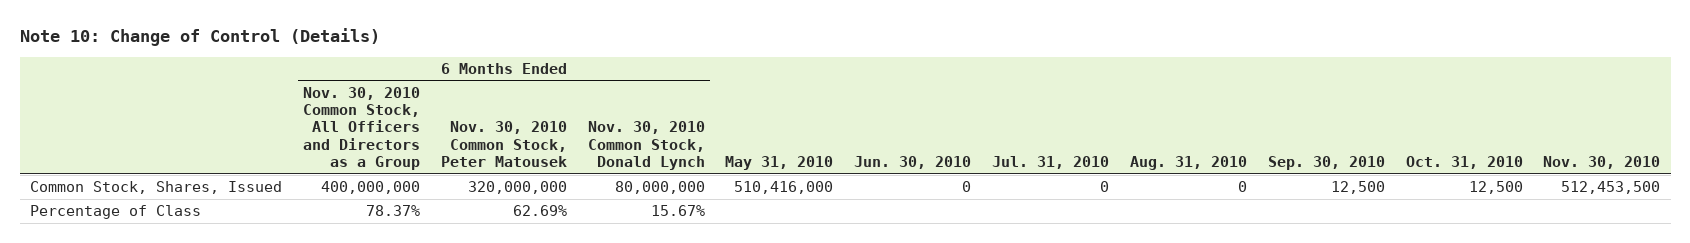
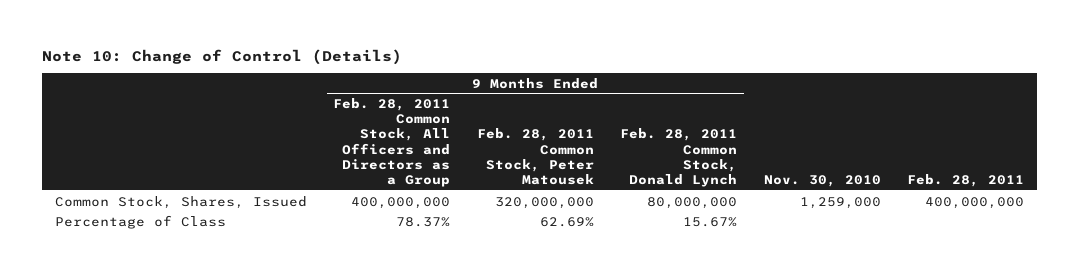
- | 6 Months Ended Nov. 30, 2010 Common Stock, All Officers and Directors as a Group | 6 Months Ended Nov. 30, 2010 Common Stock, Peter Matousek | 6 Months Ended Nov. 30, 2010 Common Stock, Donald Lynch | May 31, 2010 | Jun. 30, 2010 | Jul. 31, 2010 | Aug. 31, 2010 | Sep. 30, 2010 | Oct. 31, 2010 | Nov. 30, 2010
+ | 9 Months Ended Feb. 28, 2011 Common Stock, All Officers and Directors as a Group | 9 Months Ended Feb. 28, 2011 Common Stock, Peter Matousek | 9 Months Ended Feb. 28, 2011 Common Stock, Donald Lynch | Nov. 30, 2010 | Feb. 28, 2011
- Common Stock, Shares, Issued | 400,000,000 | 320,000,000 | 80,000,000 | 510,416,000 | 0 | 0 | 0 | 12,500 | 12,500 | 512,453,500
+ Common Stock, Shares, Issued | 400,000,000 | 320,000,000 | 80,000,000 | 1,259,000 | 400,000,000

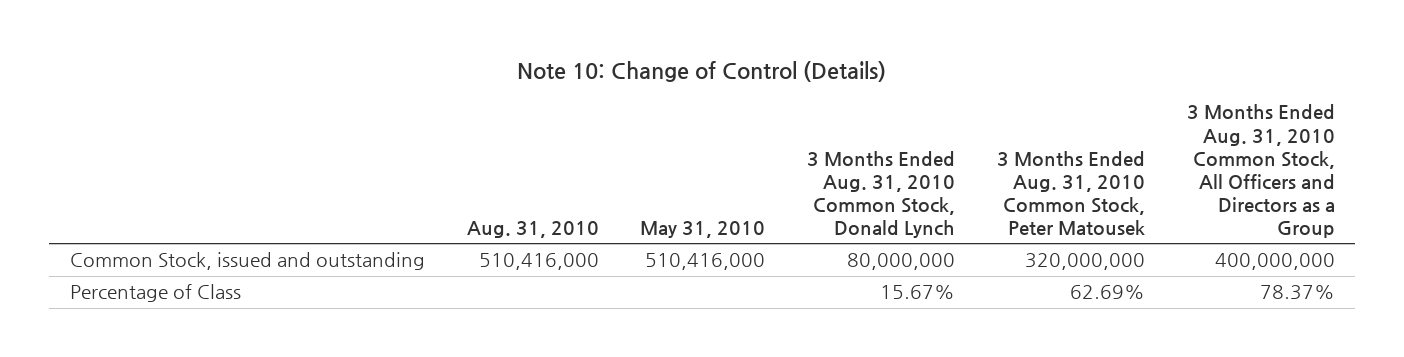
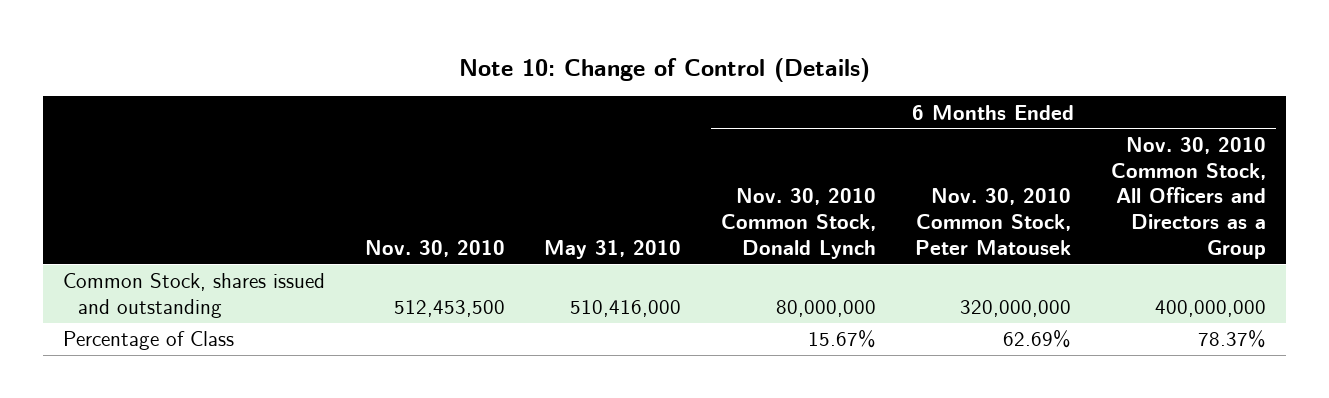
- | Aug. 31, 2010 | May 31, 2010 | 3 Months Ended Aug. 31, 2010 Common Stock, Donald Lynch | 3 Months Ended Aug. 31, 2010 Common Stock, Peter Matousek | 3 Months Ended Aug. 31, 2010 Common Stock, All Officers and Directors as a Group
+ | Nov. 30, 2010 | May 31, 2010 | 6 Months Ended Nov. 30, 2010 Common Stock, Donald Lynch | 6 Months Ended Nov. 30, 2010 Common Stock, Peter Matousek | 6 Months Ended Nov. 30, 2010 Common Stock, All Officers and Directors as a Group
- Common Stock, issued and outstanding | 510,416,000 | 510,416,000 | 80,000,000 | 320,000,000 | 400,000,000
+ Common Stock, shares issued and outstanding | 512,453,500 | 510,416,000 | 80,000,000 | 320,000,000 | 400,000,000

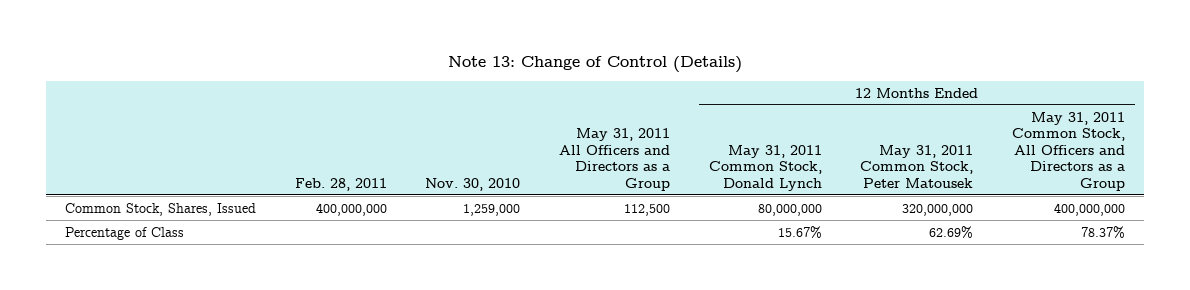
- Note 10: Change of Control (Details)
+ Note 13: Change of Control (Details)
- | Nov. 30, 2010 | May 31, 2010 | 6 Months Ended Nov. 30, 2010 Common Stock, Donald Lynch | 6 Months Ended Nov. 30, 2010 Common Stock, Peter Matousek | 6 Months Ended Nov. 30, 2010 Common Stock, All Officers and Directors as a Group
+ | Feb. 28, 2011 | Nov. 30, 2010 | May 31, 2011 All Officers and Directors as a Group | 12 Months Ended May 31, 2011 Common Stock, Donald Lynch | 12 Months Ended May 31, 2011 Common Stock, Peter Matousek | 12 Months Ended May 31, 2011 Common Stock, All Officers and Directors as a Group
- Common Stock, shares issued and outstanding | 512,453,500 | 510,416,000 | 80,000,000 | 320,000,000 | 400,000,000
+ Common Stock, Shares, Issued | 400,000,000 | 1,259,000 | 112,500 | 80,000,000 | 320,000,000 | 400,000,000

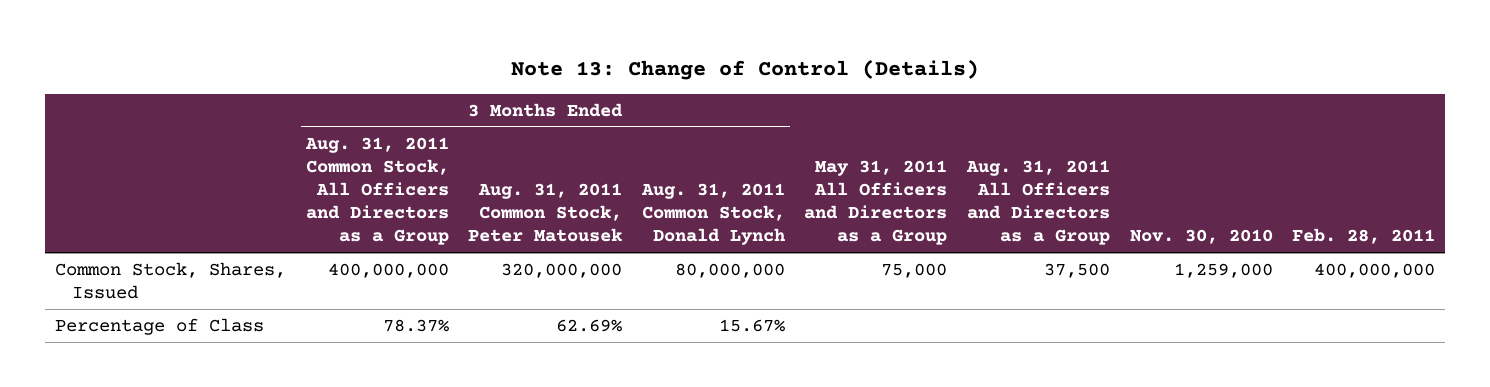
- | Feb. 28, 2011 | Nov. 30, 2010 | May 31, 2011 All Officers and Directors as a Group | 12 Months Ended May 31, 2011 Common Stock, Donald Lynch | 12 Months Ended May 31, 2011 Common Stock, Peter Matousek | 12 Months Ended May 31, 2011 Common Stock, All Officers and Directors as a Group
+ | 3 Months Ended Aug. 31, 2011 Common Stock, All Officers and Directors as a Group | 3 Months Ended Aug. 31, 2011 Common Stock, Peter Matousek | 3 Months Ended Aug. 31, 2011 Common Stock, Donald Lynch | May 31, 2011 All Officers and Directors as a Group | Aug. 31, 2011 All Officers and Directors as a Group | Nov. 30, 2010 | Feb. 28, 2011
- Common Stock, Shares, Issued | 400,000,000 | 1,259,000 | 112,500 | 80,000,000 | 320,000,000 | 400,000,000
+ Common Stock, Shares, Issued | 400,000,000 | 320,000,000 | 80,000,000 | 75,000 | 37,500 | 1,259,000 | 400,000,000

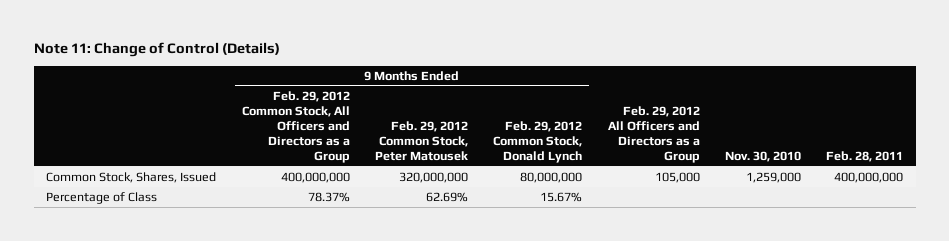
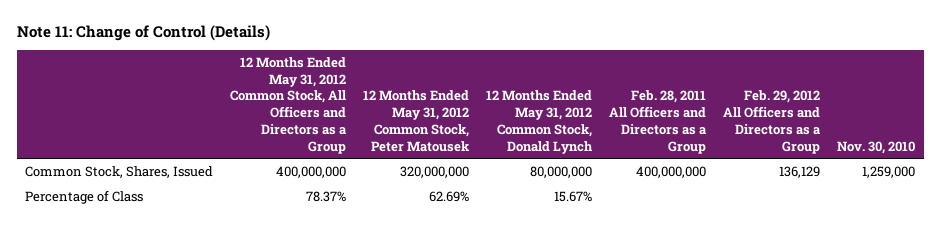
- | 9 Months Ended Feb. 29, 2012 Common Stock, All Officers and Directors as a Group | 9 Months Ended Feb. 29, 2012 Common Stock, Peter Matousek | 9 Months Ended Feb. 29, 2012 Common Stock, Donald Lynch | Feb. 29, 2012 All Officers and Directors as a Group | Nov. 30, 2010 | Feb. 28, 2011
+ | 12 Months Ended May 31, 2012 Common Stock, All Officers and Directors as a Group | 12 Months Ended May 31, 2012 Common Stock, Peter Matousek | 12 Months Ended May 31, 2012 Common Stock, Donald Lynch | Feb. 28, 2011 All Officers and Directors as a Group | Feb. 29, 2012 All Officers and Directors as a Group | Nov. 30, 2010
- Common Stock, Shares, Issued | 400,000,000 | 320,000,000 | 80,000,000 | 105,000 | 1,259,000 | 400,000,000
+ Common Stock, Shares, Issued | 400,000,000 | 320,000,000 | 80,000,000 | 400,000,000 | 136,129 | 1,259,000

